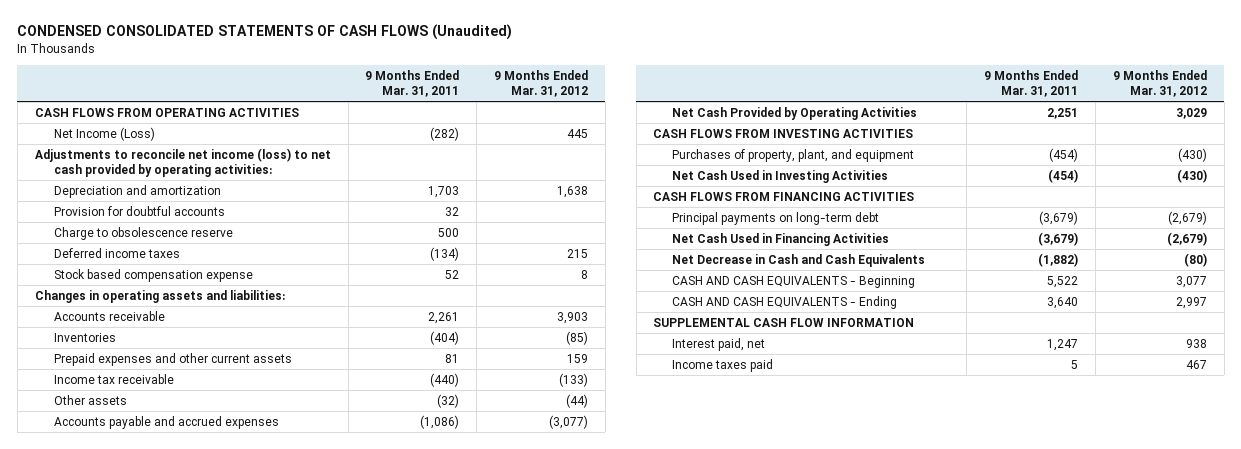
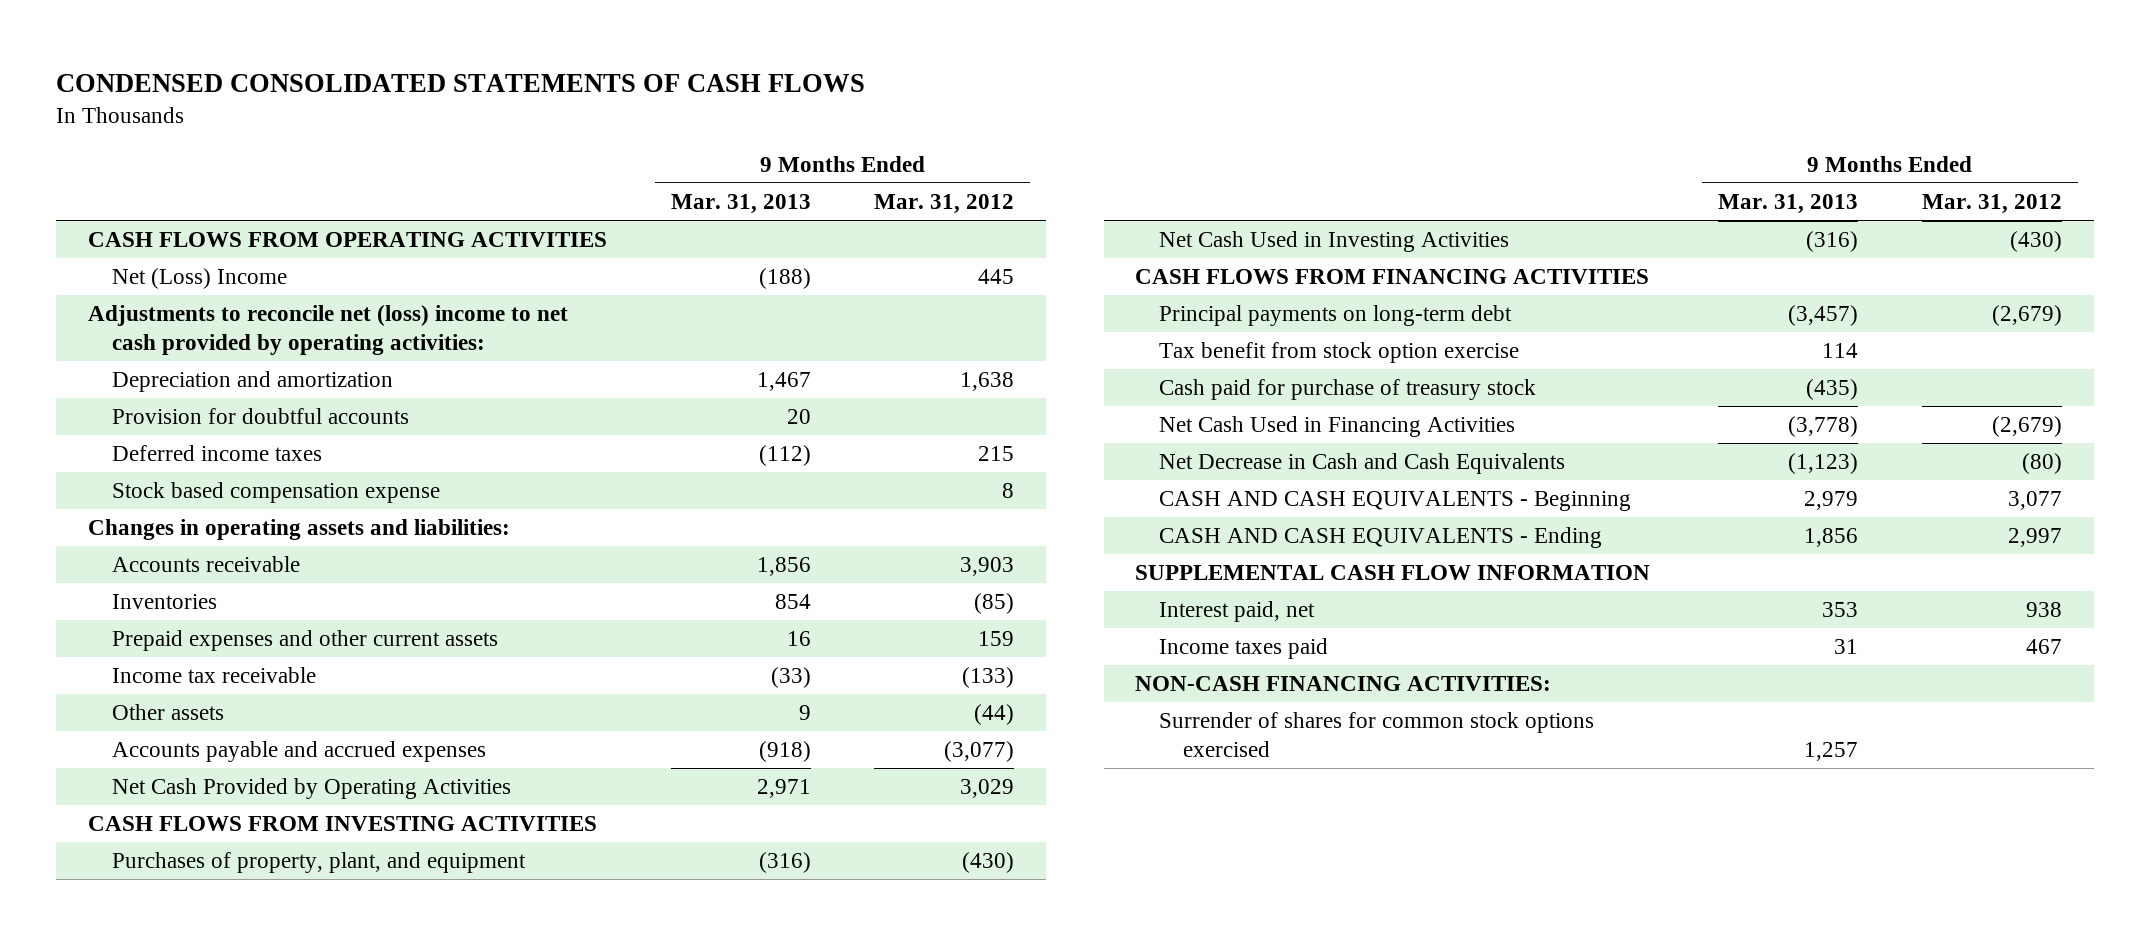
- CONDENSED CONSOLIDATED STATEMENTS OF CASH FLOWS (Unaudited)
+ CONDENSED CONSOLIDATED STATEMENTS OF CASH FLOWS
- | 9 Months Ended Mar. 31, 2011 | 9 Months Ended Mar. 31, 2012
+ | 9 Months Ended Mar. 31, 2013 | 9 Months Ended Mar. 31, 2012
- Net Income (Loss) | (282) | 445
- Adjustments to reconcile net income (loss) to net cash provided by operating activities:
+ Net (Loss) Income | (188) | 445
+ Adjustments to reconcile net (loss) income to net cash provided by operating activities:
- Charge to obsolescence reserve | 500 |
+ Tax benefit from stock option exercise | 114 |
+ Cash paid for purchase of treasury stock | (435) |
+ NON-CASH FINANCING ACTIVITIES:
+ Surrender of shares for common stock options exercised | 1,257 |

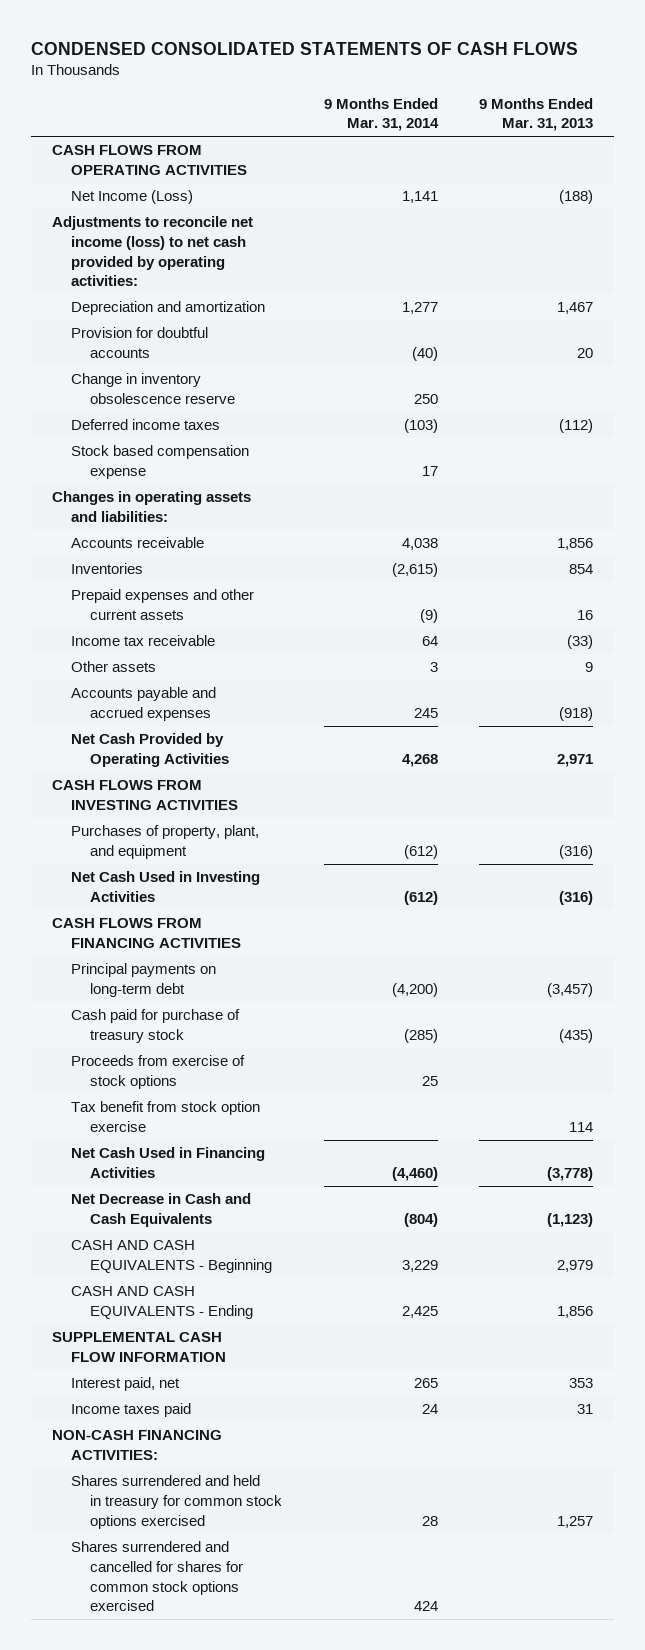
- | 9 Months Ended Mar. 31, 2013 | 9 Months Ended Mar. 31, 2012
+ | 9 Months Ended Mar. 31, 2014 | 9 Months Ended Mar. 31, 2013
- Net (Loss) Income | (188) | 445
- Adjustments to reconcile net (loss) income to net cash provided by operating activities:
+ Net Income (Loss) | 1,141 | (188)
+ Adjustments to reconcile net income (loss) to net cash provided by operating activities:
+ Change in inventory obsolescence reserve | 250 |
+ Proceeds from exercise of stock options | 25 |
moved down: Tax benefit from stock option exercise | | 114
- Surrender of shares for common stock options exercised | 1,257 |
+ Shares surrendered and held in treasury for common stock options exercised | 28 | 1,257
+ Shares surrendered and cancelled for shares for common stock options exercised | 424 |

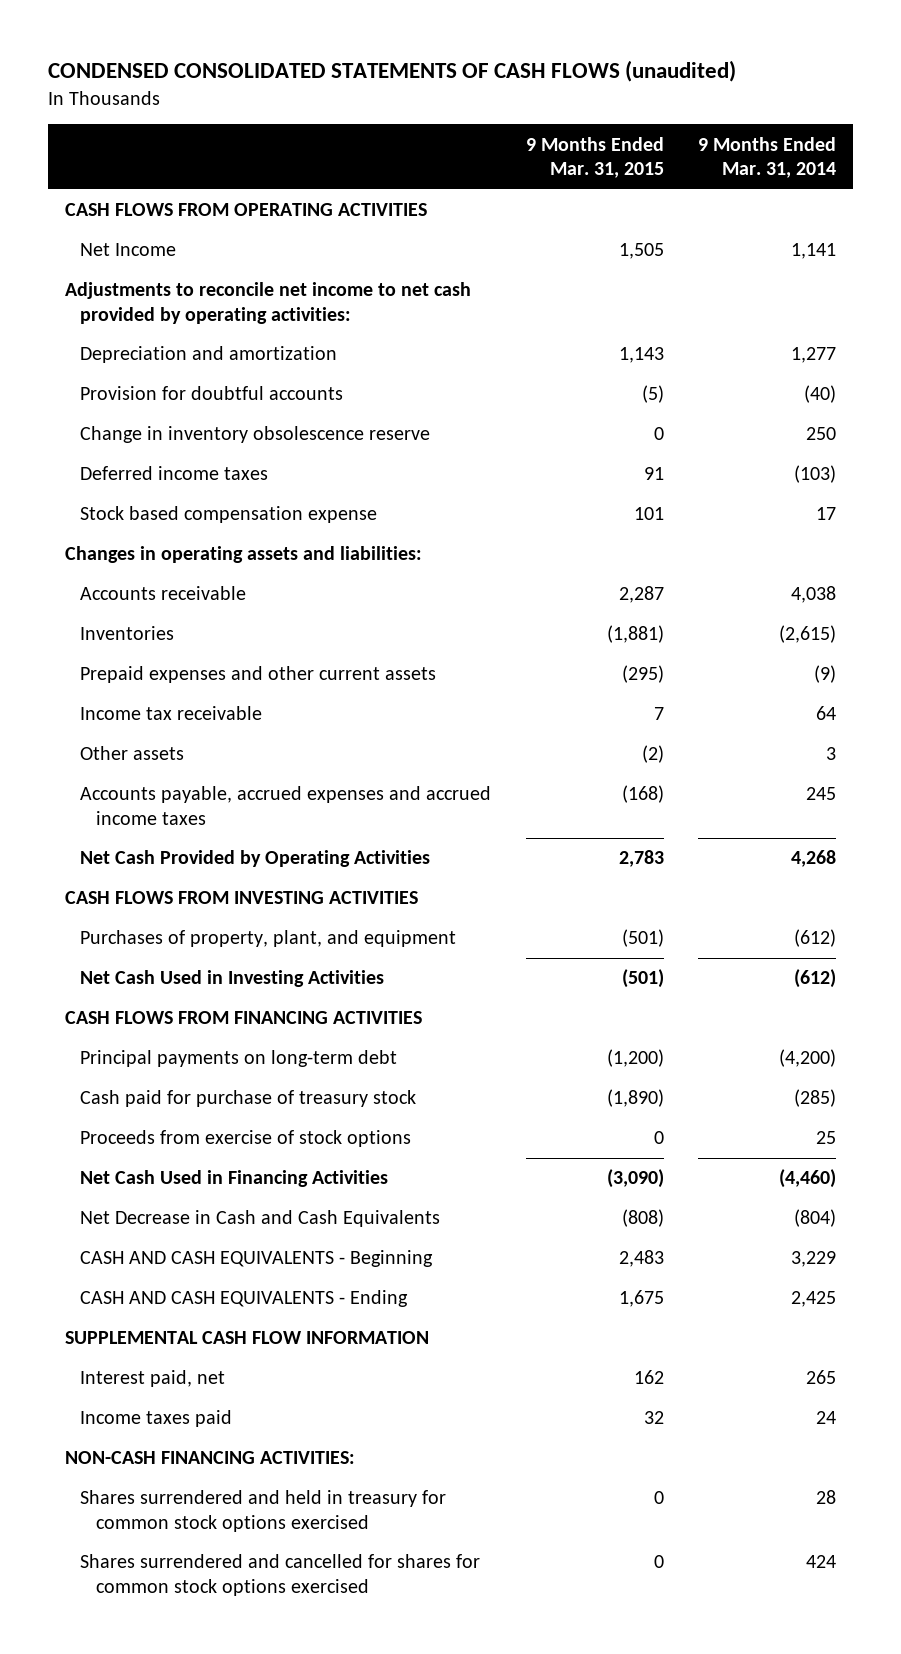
- CONDENSED CONSOLIDATED STATEMENTS OF CASH FLOWS
+ CONDENSED CONSOLIDATED STATEMENTS OF CASH FLOWS (unaudited)
- | 9 Months Ended Mar. 31, 2014 | 9 Months Ended Mar. 31, 2013
+ | 9 Months Ended Mar. 31, 2015 | 9 Months Ended Mar. 31, 2014
- Net Income (Loss) | 1,141 | (188)
- Adjustments to reconcile net income (loss) to net cash provided by operating activities:
+ Net Income | 1,505 | 1,141
+ Adjustments to reconcile net income to net cash provided by operating activities:
- Accounts payable and accrued expenses | 245 | (918)
+ Accounts payable, accrued expenses and accrued income taxes | (168) | 245
- Tax benefit from stock option exercise | | 114

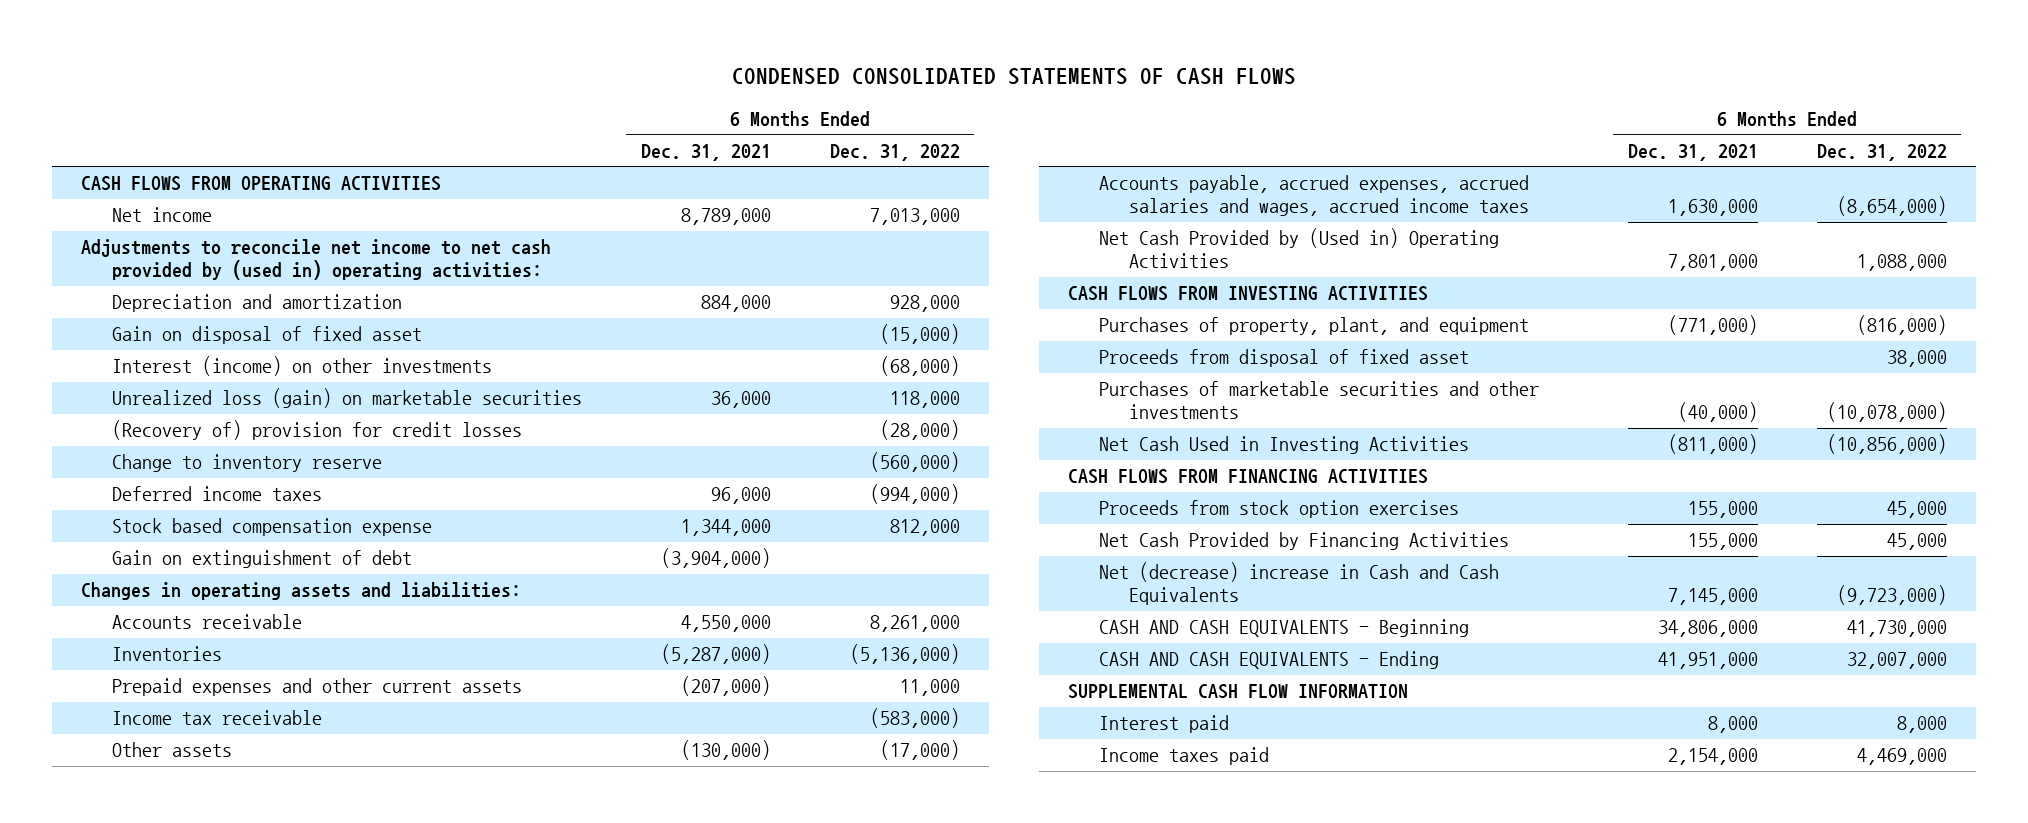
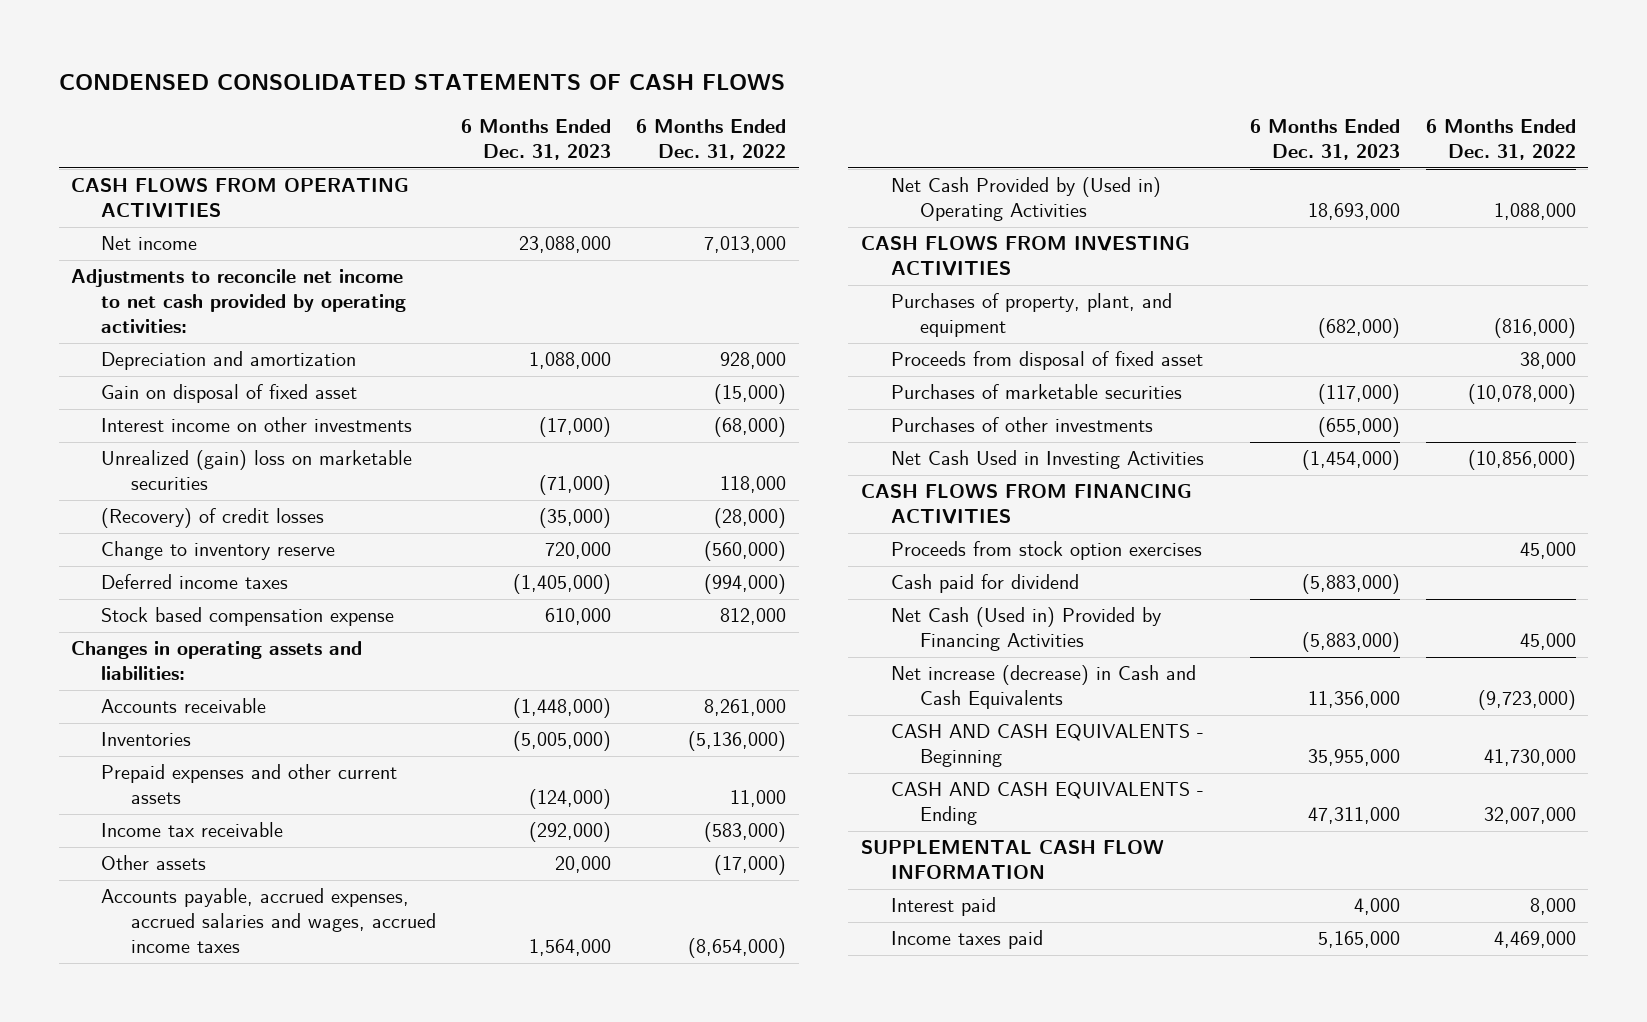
- | 6 Months Ended Dec. 31, 2021 | 6 Months Ended Dec. 31, 2022
+ | 6 Months Ended Dec. 31, 2023 | 6 Months Ended Dec. 31, 2022
- Adjustments to reconcile net income to net cash provided by (used in) operating activities:
+ Adjustments to reconcile net income to net cash provided by operating activities:
- Interest (income) on other investments | | (68,000)
- Unrealized loss (gain) on marketable securities | 36,000 | 118,000
- (Recovery of) provision for credit losses | | (28,000)
+ Interest income on other investments | (17,000) | (68,000)
+ Unrealized (gain) loss on marketable securities | (71,000) | 118,000
+ (Recovery) of credit losses | (35,000) | (28,000)
- Gain on extinguishment of debt | (3,904,000) |
- Purchases of marketable securities and other investments | (40,000) | (10,078,000)
+ Purchases of marketable securities | (117,000) | (10,078,000)
+ Purchases of other investments | (655,000) |
- Net Cash Provided by Financing Activities | 155,000 | 45,000
- Net (decrease) increase in Cash and Cash Equivalents | 7,145,000 | (9,723,000)
+ Cash paid for dividend | (5,883,000) |
+ Net Cash (Used in) Provided by Financing Activities | (5,883,000) | 45,000
+ Net increase (decrease) in Cash and Cash Equivalents | 11,356,000 | (9,723,000)

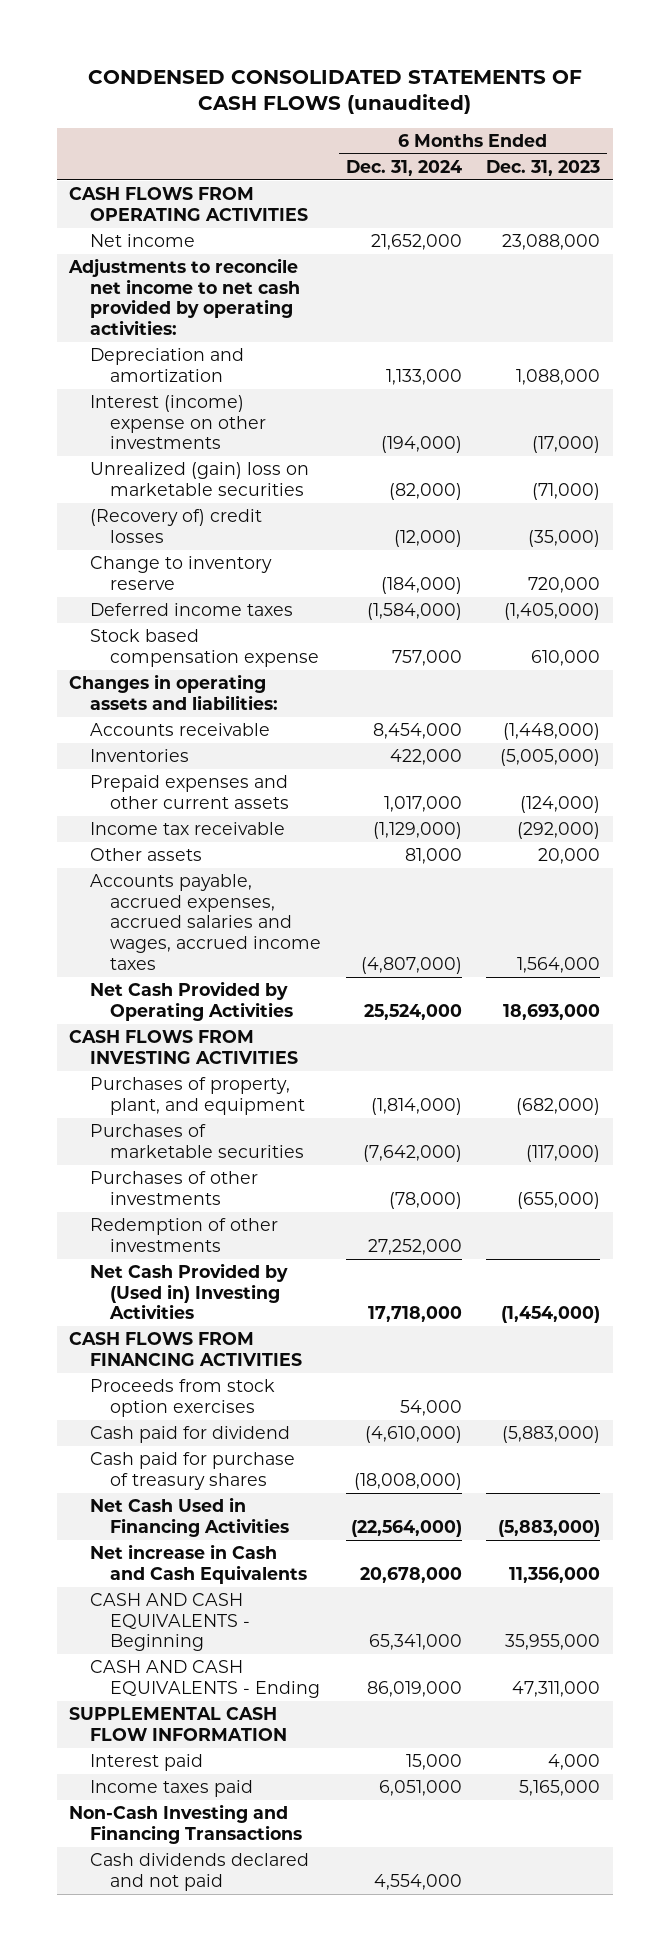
- CONDENSED CONSOLIDATED STATEMENTS OF CASH FLOWS
+ CONDENSED CONSOLIDATED STATEMENTS OF CASH FLOWS (unaudited)
- | 6 Months Ended Dec. 31, 2023 | 6 Months Ended Dec. 31, 2022
+ | 6 Months Ended Dec. 31, 2024 | 6 Months Ended Dec. 31, 2023
- Gain on disposal of fixed asset | | (15,000)
- Interest income on other investments | (17,000) | (68,000)
+ Interest (income) expense on other investments | (194,000) | (17,000)
- (Recovery) of credit losses | (35,000) | (28,000)
+ (Recovery of) credit losses | (12,000) | (35,000)
- Net Cash Provided by (Used in) Operating Activities | 18,693,000 | 1,088,000
+ Net Cash Provided by Operating Activities | 25,524,000 | 18,693,000
- Proceeds from disposal of fixed asset | | 38,000
- Net Cash Used in Investing Activities | (1,454,000) | (10,856,000)
+ Redemption of other investments | 27,252,000 |
+ Net Cash Provided by (Used in) Investing Activities | 17,718,000 | (1,454,000)
- Net Cash (Used in) Provided by Financing Activities | (5,883,000) | 45,000
- Net increase (decrease) in Cash and Cash Equivalents | 11,356,000 | (9,723,000)
+ Cash paid for purchase of treasury shares | (18,008,000) |
+ Net Cash Used in Financing Activities | (22,564,000) | (5,883,000)
+ Net increase in Cash and Cash Equivalents | 20,678,000 | 11,356,000
+ Non-Cash Investing and Financing Transactions
+ Cash dividends declared and not paid | 4,554,000 |

